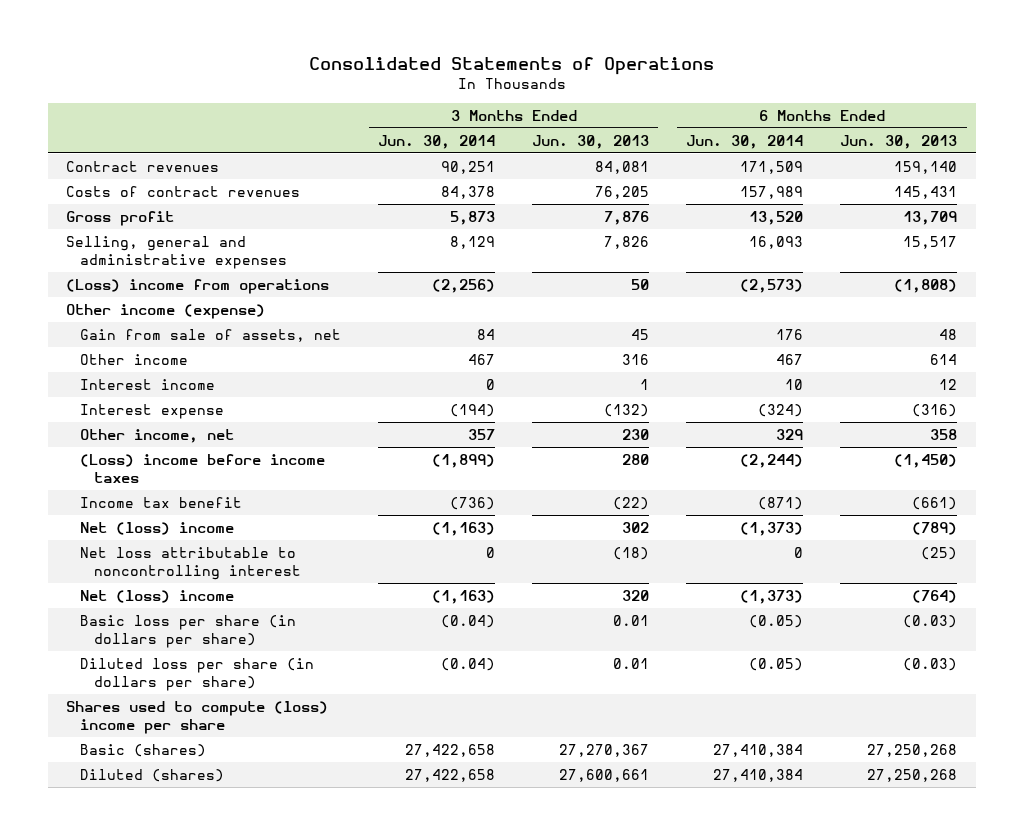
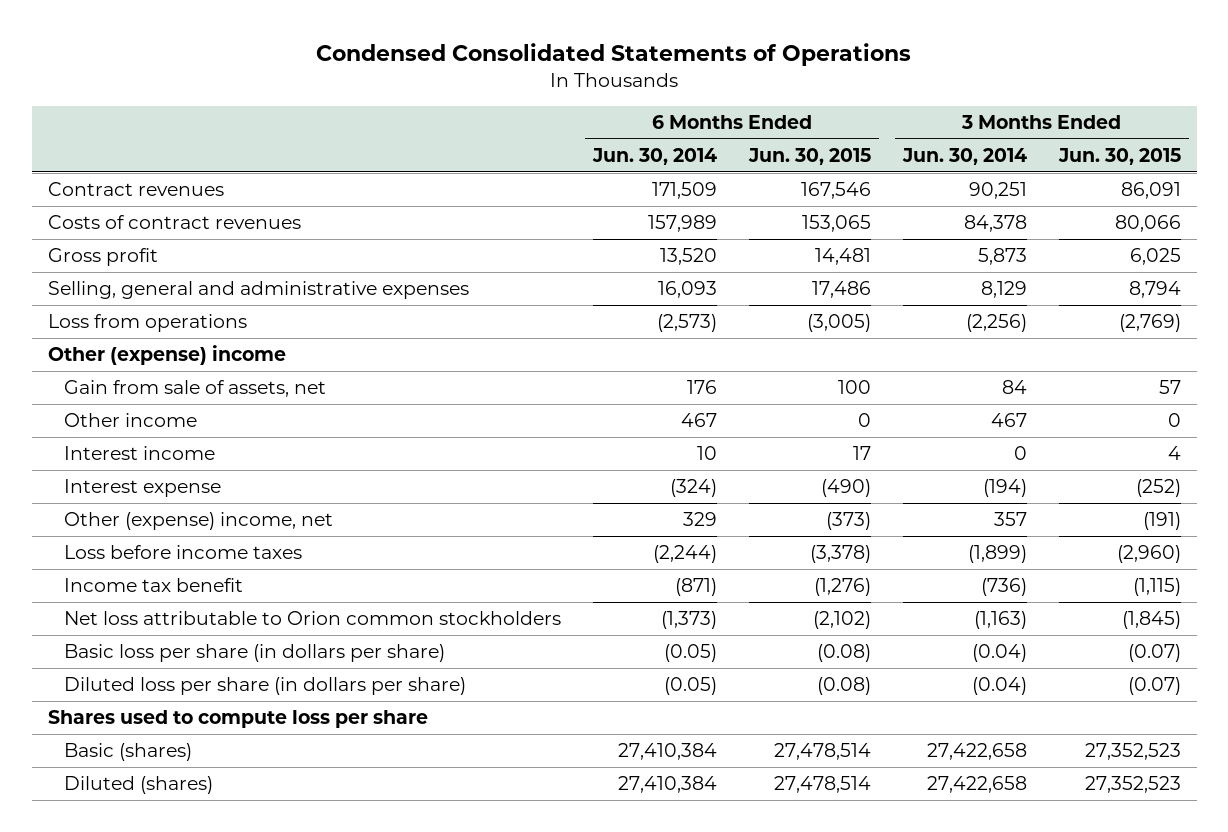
- Consolidated Statements of Operations
+ Condensed Consolidated Statements of Operations
- | 3 Months Ended Jun. 30, 2014 | 3 Months Ended Jun. 30, 2013 | 6 Months Ended Jun. 30, 2014 | 6 Months Ended Jun. 30, 2013
+ | 6 Months Ended Jun. 30, 2014 | 6 Months Ended Jun. 30, 2015 | 3 Months Ended Jun. 30, 2014 | 3 Months Ended Jun. 30, 2015
- (Loss) income from operations | (2,256) | 50 | (2,573) | (1,808)
- Other income (expense)
+ Loss from operations | (2,573) | (3,005) | (2,256) | (2,769)
+ Other (expense) income
- Other income, net | 357 | 230 | 329 | 358
- (Loss) income before income taxes | (1,899) | 280 | (2,244) | (1,450)
+ Other (expense) income, net | 329 | (373) | 357 | (191)
+ Loss before income taxes | (2,244) | (3,378) | (1,899) | (2,960)
- Net (loss) income | (1,163) | 302 | (1,373) | (789)
- Net loss attributable to noncontrolling interest | 0 | (18) | 0 | (25)
- Net (loss) income | (1,163) | 320 | (1,373) | (764)
+ Net loss attributable to Orion common stockholders | (1,373) | (2,102) | (1,163) | (1,845)
- Shares used to compute (loss) income per share
+ Shares used to compute loss per share

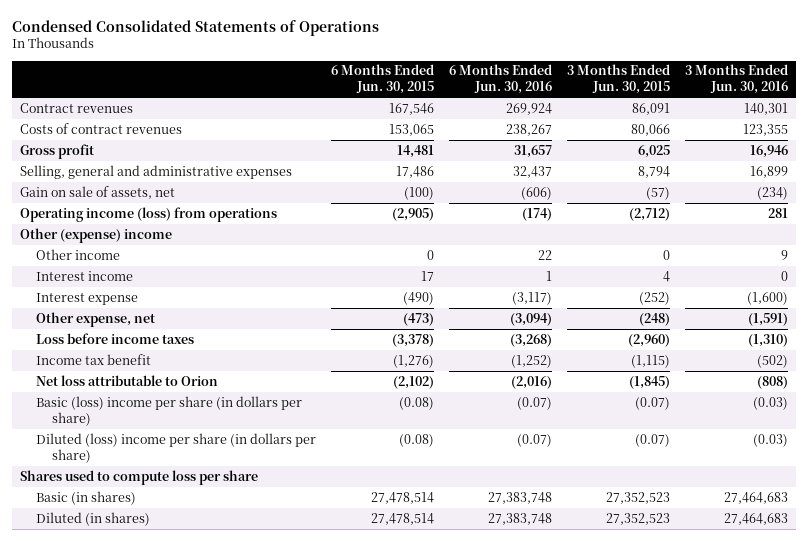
- | 6 Months Ended Jun. 30, 2014 | 6 Months Ended Jun. 30, 2015 | 3 Months Ended Jun. 30, 2014 | 3 Months Ended Jun. 30, 2015
+ | 6 Months Ended Jun. 30, 2015 | 6 Months Ended Jun. 30, 2016 | 3 Months Ended Jun. 30, 2015 | 3 Months Ended Jun. 30, 2016
- Loss from operations | (2,573) | (3,005) | (2,256) | (2,769)
+ Gain on sale of assets, net | (100) | (606) | (57) | (234)
+ Operating income (loss) from operations | (2,905) | (174) | (2,712) | 281
- Gain from sale of assets, net | 176 | 100 | 84 | 57
- Other (expense) income, net | 329 | (373) | 357 | (191)
+ Other expense, net | (473) | (3,094) | (248) | (1,591)
- Net loss attributable to Orion common stockholders | (1,373) | (2,102) | (1,163) | (1,845)
- Basic loss per share (in dollars per share) | (0.05) | (0.08) | (0.04) | (0.07)
- Diluted loss per share (in dollars per share) | (0.05) | (0.08) | (0.04) | (0.07)
+ Net loss attributable to Orion | (2,102) | (2,016) | (1,845) | (808)
+ Basic (loss) income per share (in dollars per share) | (0.08) | (0.07) | (0.07) | (0.03)
+ Diluted (loss) income per share (in dollars per share) | (0.08) | (0.07) | (0.07) | (0.03)
- Basic (shares) | 27,410,384 | 27,478,514 | 27,422,658 | 27,352,523
- Diluted (shares) | 27,410,384 | 27,478,514 | 27,422,658 | 27,352,523
+ Basic (in shares) | 27,478,514 | 27,383,748 | 27,352,523 | 27,464,683
+ Diluted (in shares) | 27,478,514 | 27,383,748 | 27,352,523 | 27,464,683

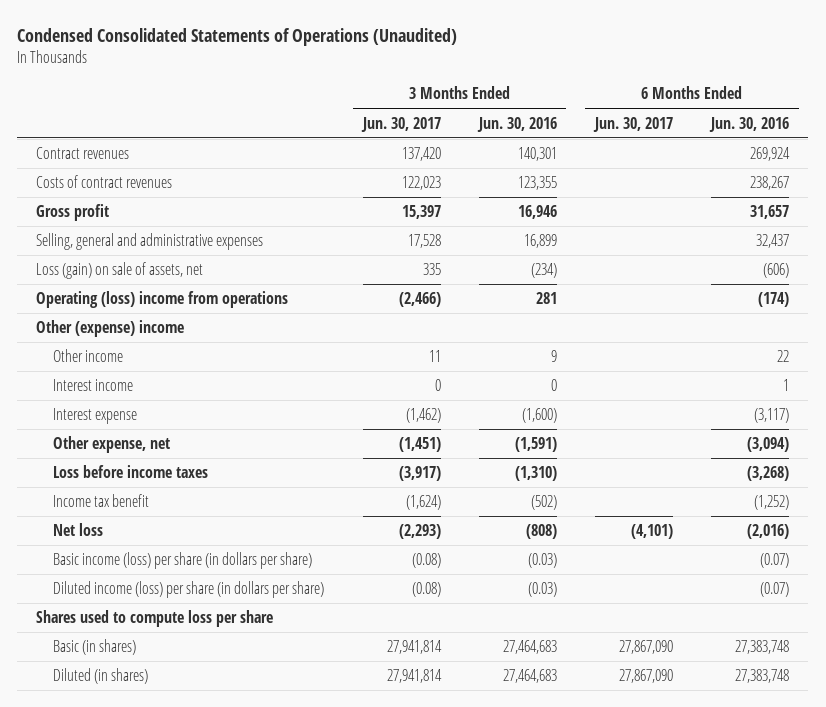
- Condensed Consolidated Statements of Operations
+ Condensed Consolidated Statements of Operations (Unaudited)
- | 6 Months Ended Jun. 30, 2015 | 6 Months Ended Jun. 30, 2016 | 3 Months Ended Jun. 30, 2015 | 3 Months Ended Jun. 30, 2016
+ | 3 Months Ended Jun. 30, 2017 | 3 Months Ended Jun. 30, 2016 | 6 Months Ended Jun. 30, 2017 | 6 Months Ended Jun. 30, 2016
- Gain on sale of assets, net | (100) | (606) | (57) | (234)
- Operating income (loss) from operations | (2,905) | (174) | (2,712) | 281
+ Loss (gain) on sale of assets, net | 335 | (234) | | (606)
+ Operating (loss) income from operations | (2,466) | 281 | | (174)
- Net loss attributable to Orion | (2,102) | (2,016) | (1,845) | (808)
- Basic (loss) income per share (in dollars per share) | (0.08) | (0.07) | (0.07) | (0.03)
- Diluted (loss) income per share (in dollars per share) | (0.08) | (0.07) | (0.07) | (0.03)
+ Net loss | (2,293) | (808) | (4,101) | (2,016)
+ Basic income (loss) per share (in dollars per share) | (0.08) | (0.03) | | (0.07)
+ Diluted income (loss) per share (in dollars per share) | (0.08) | (0.03) | | (0.07)

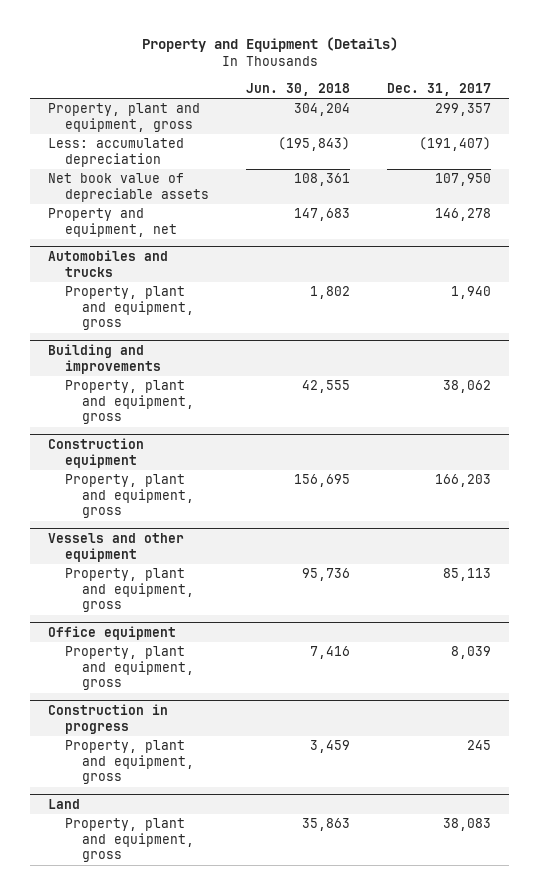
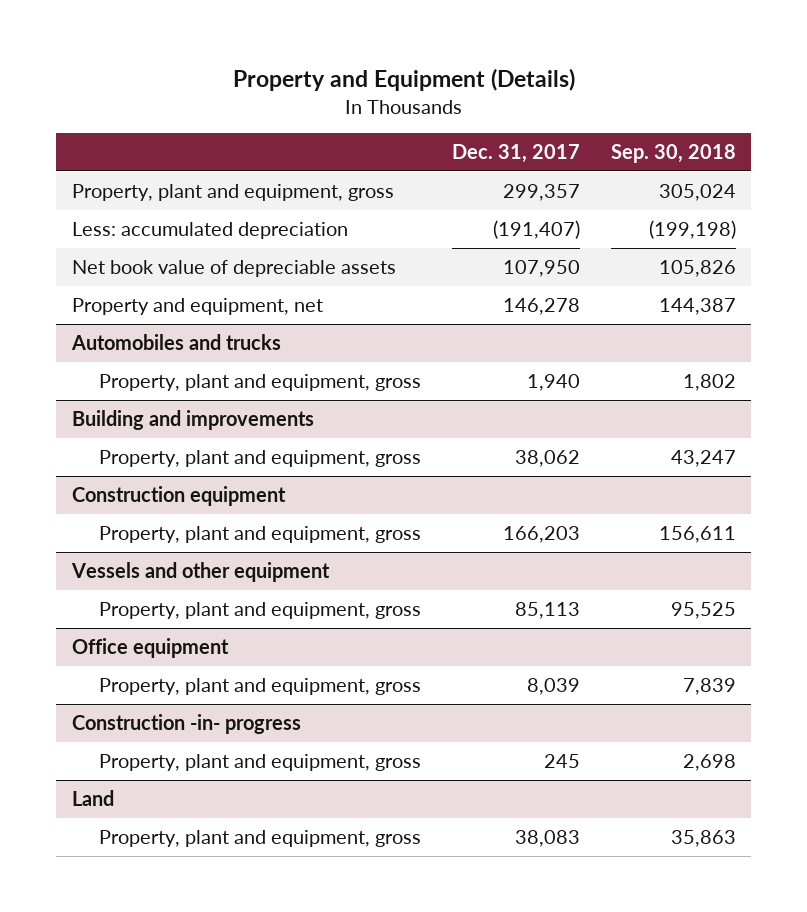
- | Jun. 30, 2018 | Dec. 31, 2017
+ | Dec. 31, 2017 | Sep. 30, 2018
- Construction in progress
+ Construction -in- progress

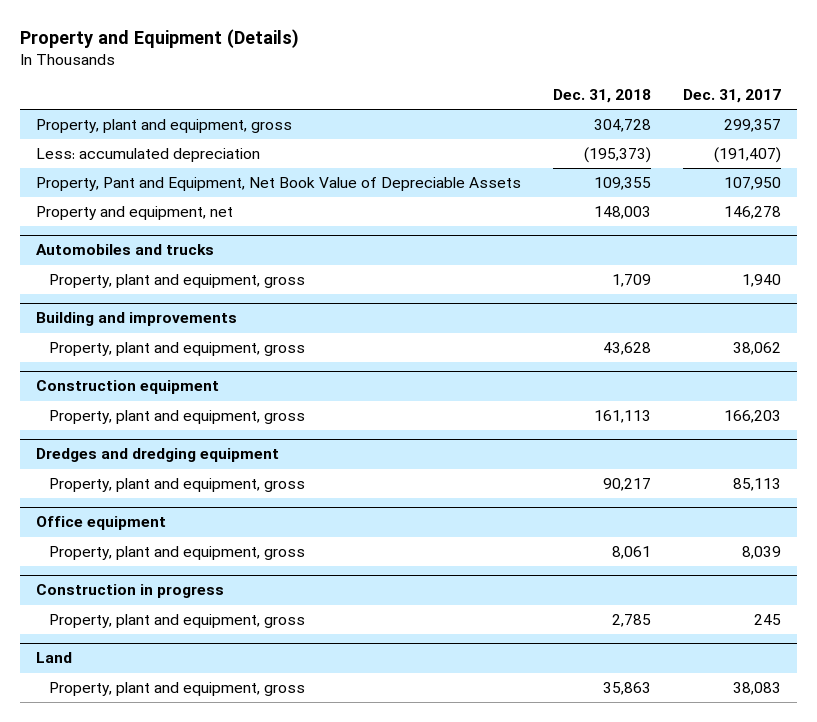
- | Dec. 31, 2017 | Sep. 30, 2018
+ | Dec. 31, 2018 | Dec. 31, 2017
- Net book value of depreciable assets | 107,950 | 105,826
+ Property, Pant and Equipment, Net Book Value of Depreciable Assets | 109,355 | 107,950
- Vessels and other equipment
+ Dredges and dredging equipment
- Construction -in- progress
+ Construction in progress

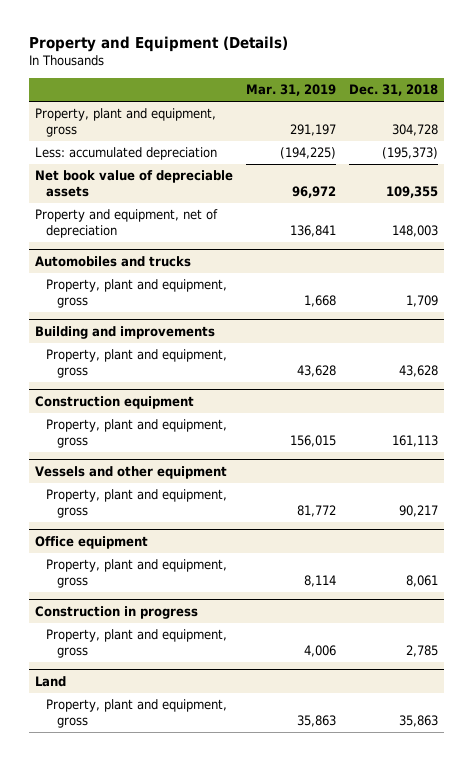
- | Dec. 31, 2018 | Dec. 31, 2017
+ | Mar. 31, 2019 | Dec. 31, 2018
- Property, Pant and Equipment, Net Book Value of Depreciable Assets | 109,355 | 107,950
- Property and equipment, net | 148,003 | 146,278
+ Net book value of depreciable assets | 96,972 | 109,355
+ Property and equipment, net of depreciation | 136,841 | 148,003
- Dredges and dredging equipment
+ Vessels and other equipment

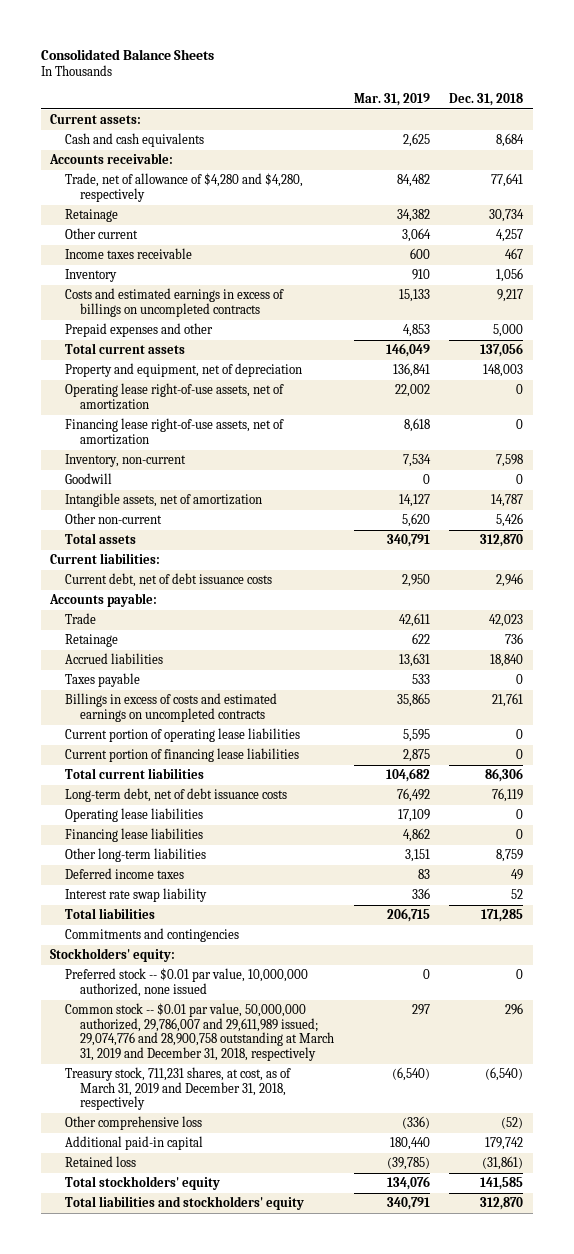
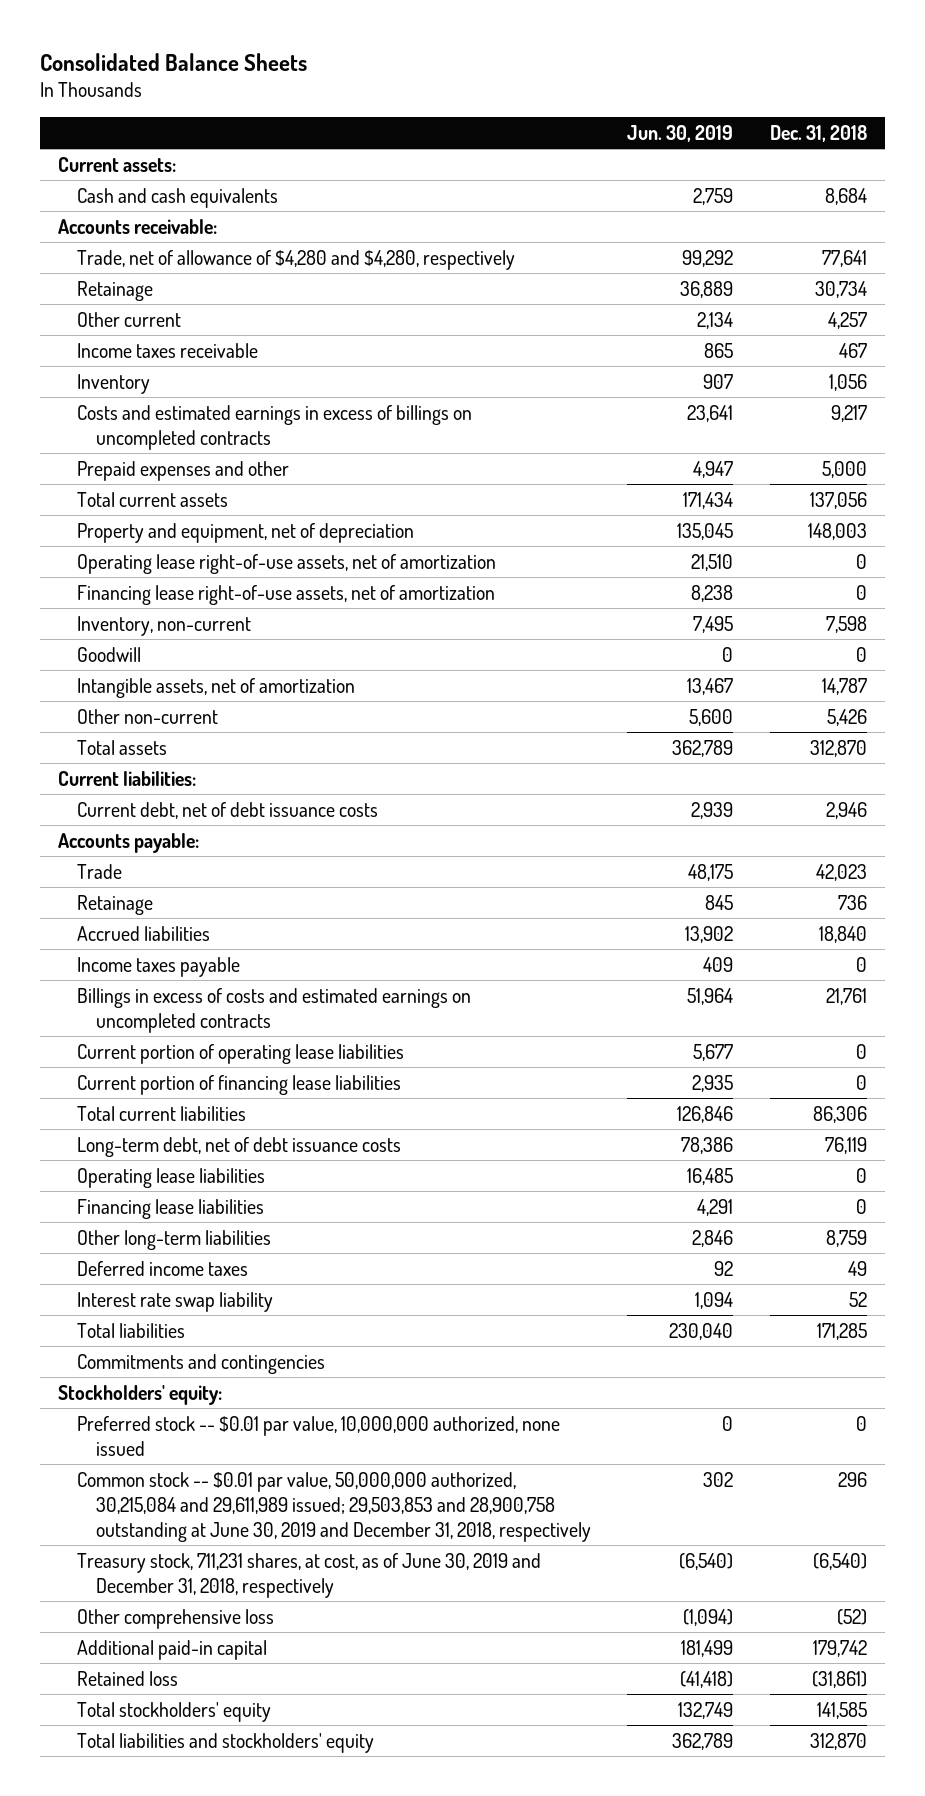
- | Mar. 31, 2019 | Dec. 31, 2018
+ | Jun. 30, 2019 | Dec. 31, 2018
- Taxes payable | 533 | 0
+ Income taxes payable | 409 | 0
- Common stock -- $0.01 par value, 50,000,000 authorized, 29,786,007 and 29,611,989 issued; 29,074,776 and 28,900,758 outstanding at March 31, 2019 and December 31, 2018, respectively | 297 | 296
- Treasury stock, 711,231 shares, at cost, as of March 31, 2019 and December 31, 2018, respectively | (6,540) | (6,540)
+ Common stock -- $0.01 par value, 50,000,000 authorized, 30,215,084 and 29,611,989 issued; 29,503,853 and 28,900,758 outstanding at June 30, 2019 and December 31, 2018, respectively | 302 | 296
+ Treasury stock, 711,231 shares, at cost, as of June 30, 2019 and December 31, 2018, respectively | (6,540) | (6,540)

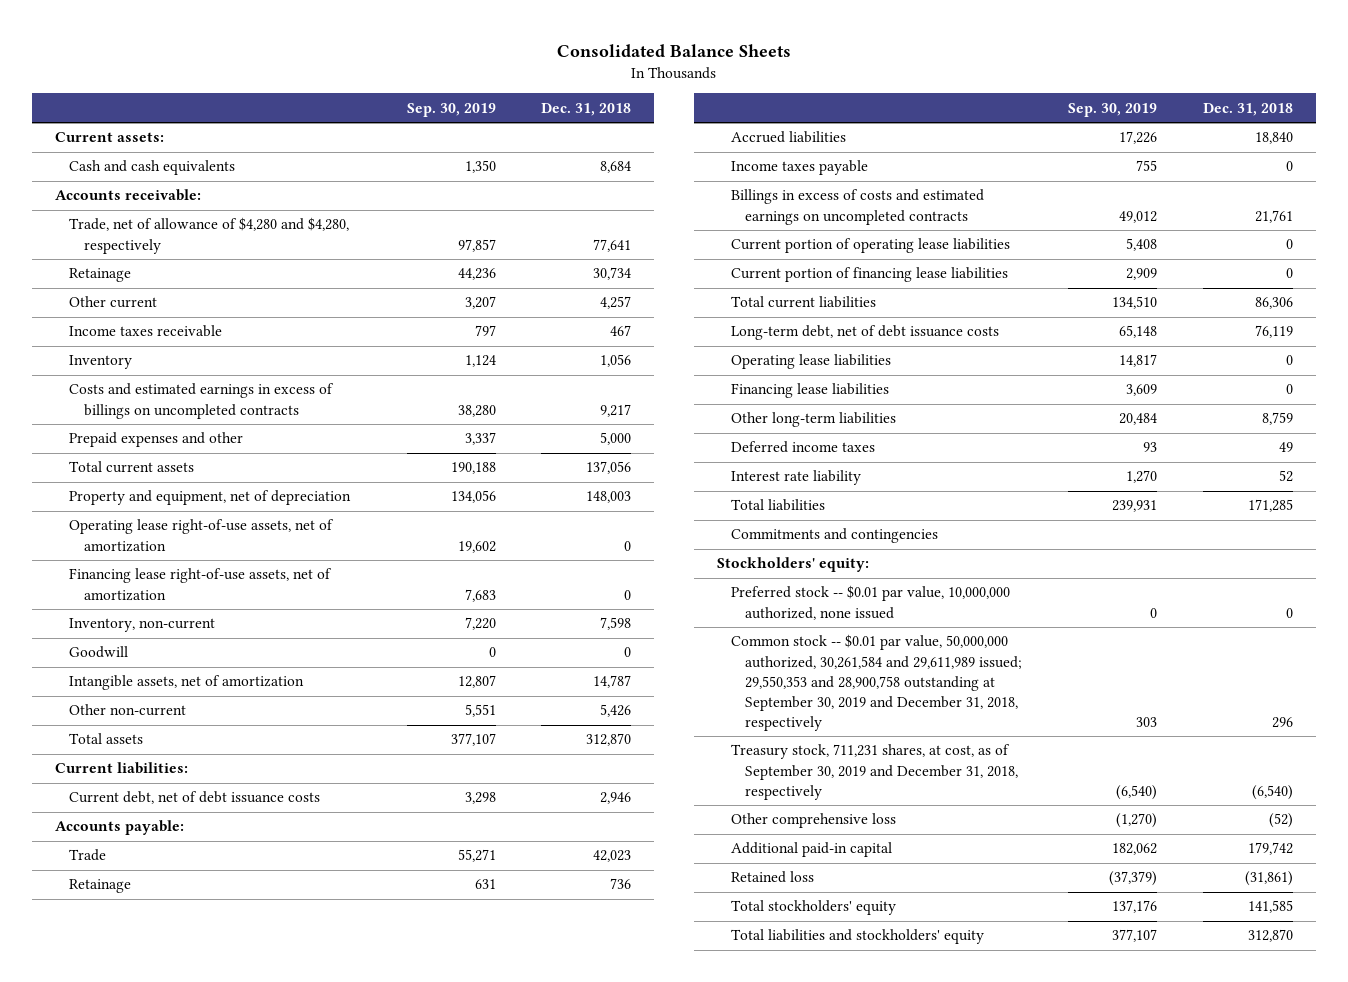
- | Jun. 30, 2019 | Dec. 31, 2018
+ | Sep. 30, 2019 | Dec. 31, 2018
- Interest rate swap liability | 1,094 | 52
+ Interest rate liability | 1,270 | 52
- Common stock -- $0.01 par value, 50,000,000 authorized, 30,215,084 and 29,611,989 issued; 29,503,853 and 28,900,758 outstanding at June 30, 2019 and December 31, 2018, respectively | 302 | 296
- Treasury stock, 711,231 shares, at cost, as of June 30, 2019 and December 31, 2018, respectively | (6,540) | (6,540)
+ Common stock -- $0.01 par value, 50,000,000 authorized, 30,261,584 and 29,611,989 issued; 29,550,353 and 28,900,758 outstanding at September 30, 2019 and December 31, 2018, respectively | 303 | 296
+ Treasury stock, 711,231 shares, at cost, as of September 30, 2019 and December 31, 2018, respectively | (6,540) | (6,540)

